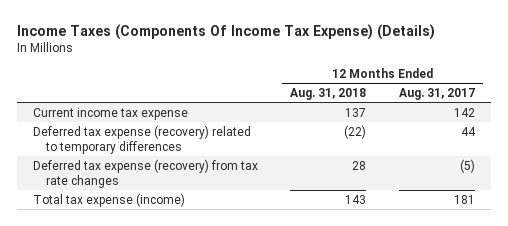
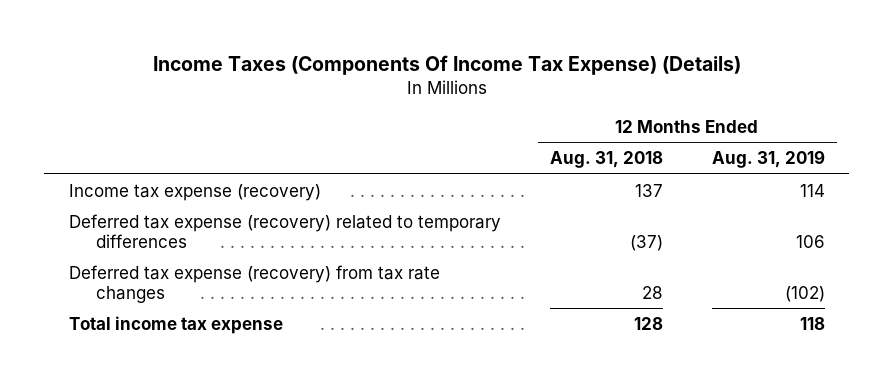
- | 12 Months Ended Aug. 31, 2018 | 12 Months Ended Aug. 31, 2017
+ | 12 Months Ended Aug. 31, 2018 | 12 Months Ended Aug. 31, 2019
- Current income tax expense | 137 | 142
- Deferred tax expense (recovery) related to temporary differences | (22) | 44
+ Income tax expense (recovery) | 137 | 114
+ Deferred tax expense (recovery) related to temporary differences | (37) | 106
- Total tax expense (income) | 143 | 181
+ Total income tax expense | 128 | 118

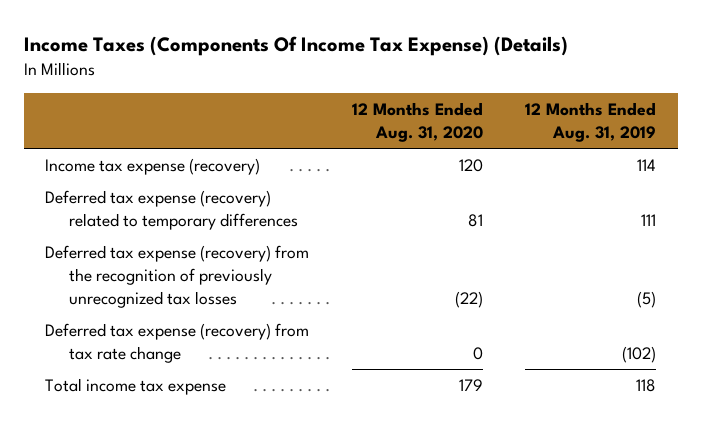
- | 12 Months Ended Aug. 31, 2018 | 12 Months Ended Aug. 31, 2019
+ | 12 Months Ended Aug. 31, 2020 | 12 Months Ended Aug. 31, 2019
- Deferred tax expense (recovery) related to temporary differences | (37) | 106
- Deferred tax expense (recovery) from tax rate changes | 28 | (102)
+ Deferred tax expense (recovery) related to temporary differences | 81 | 111
+ Deferred tax expense (recovery) from the recognition of previously unrecognized tax losses | (22) | (5)
+ Deferred tax expense (recovery) from tax rate change | 0 | (102)

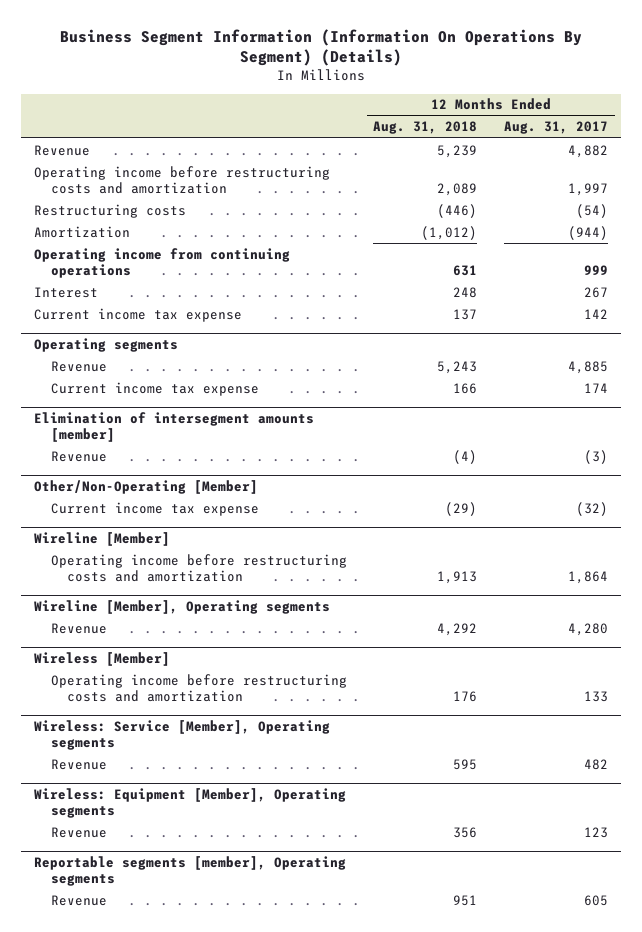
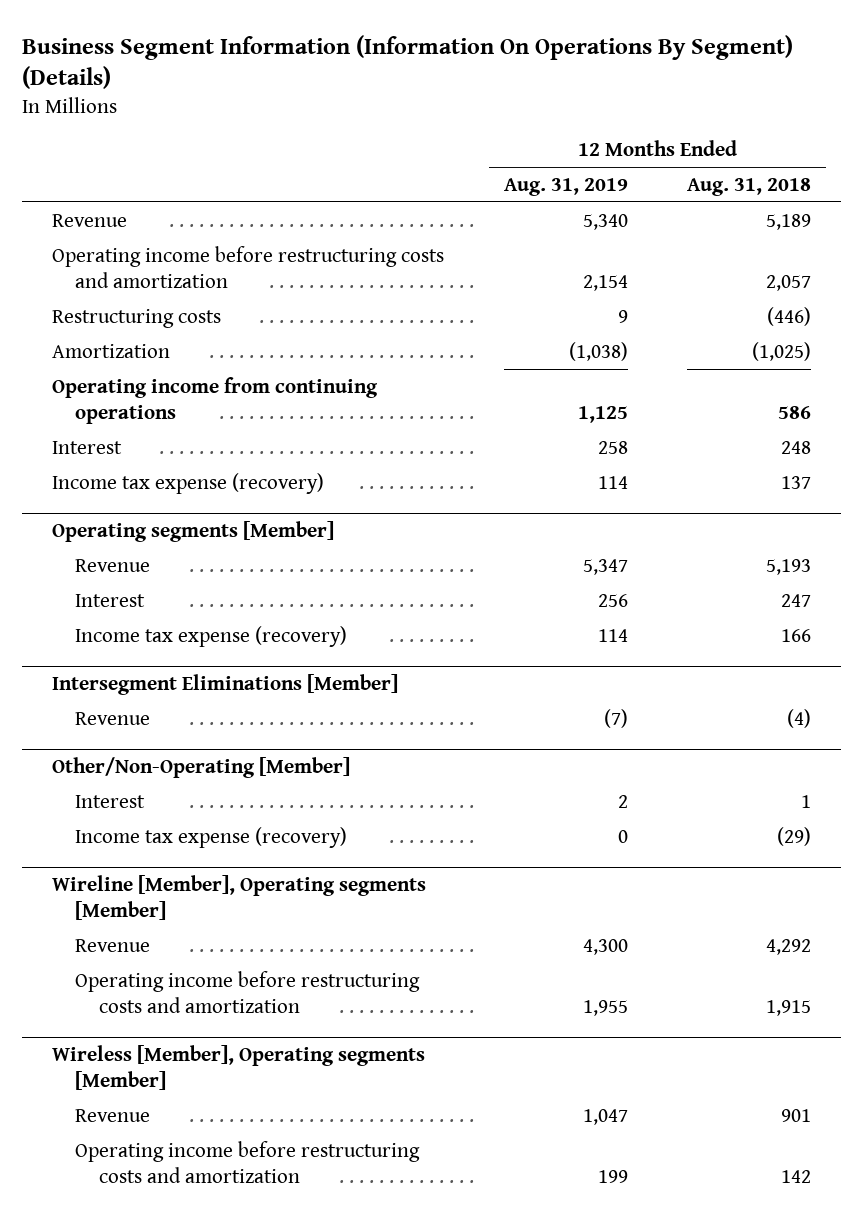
- | 12 Months Ended Aug. 31, 2018 | 12 Months Ended Aug. 31, 2017
+ | 12 Months Ended Aug. 31, 2019 | 12 Months Ended Aug. 31, 2018
- Revenue | 5,239 | 4,882
- Operating income before restructuring costs and amortization | 2,089 | 1,997
+ Revenue | 5,340 | 5,189
+ Operating income before restructuring costs and amortization | 2,154 | 2,057
- Amortization | (1,012) | (944)
- Operating income from continuing operations | 631 | 999
+ Amortization | (1,038) | (1,025)
+ Operating income from continuing operations | 1,125 | 586
- Current income tax expense | 137 | 142
- Operating segments
- Revenue | 5,243 | 4,885
- Current income tax expense | 166 | 174
- Elimination of intersegment amounts [member]
+ Income tax expense (recovery) | 114 | 137
+ Operating segments [Member]
+ Revenue | 5,347 | 5,193
+ Interest | 256 | 247
+ Income tax expense (recovery) | 114 | 166
+ Intersegment Eliminations [Member]
@ Other/Non-Operating [Member]
- Current income tax expense | (29) | (32)
- Wireline [Member]
- Operating income before restructuring costs and amortization | 1,913 | 1,864
- Wireline [Member], Operating segments
@ Other/Non-Operating [Member]
+ Interest | 2 | 1
+ Income tax expense (recovery) | 0 | (29)
+ Wireline [Member], Operating segments [Member]
- Wireless [Member]
- Operating income before restructuring costs and amortization | 176 | 133
- Wireless: Service [Member], Operating segments
- Revenue | 595 | 482
- Wireless: Equipment [Member], Operating segments
- Revenue | 356 | 123
- Reportable segments [member], Operating segments
- Revenue | 951 | 605
+ Operating income before restructuring costs and amortization | 1,955 | 1,915
+ Wireless [Member], Operating segments [Member]
+ Revenue | 1,047 | 901
+ Operating income before restructuring costs and amortization | 199 | 142

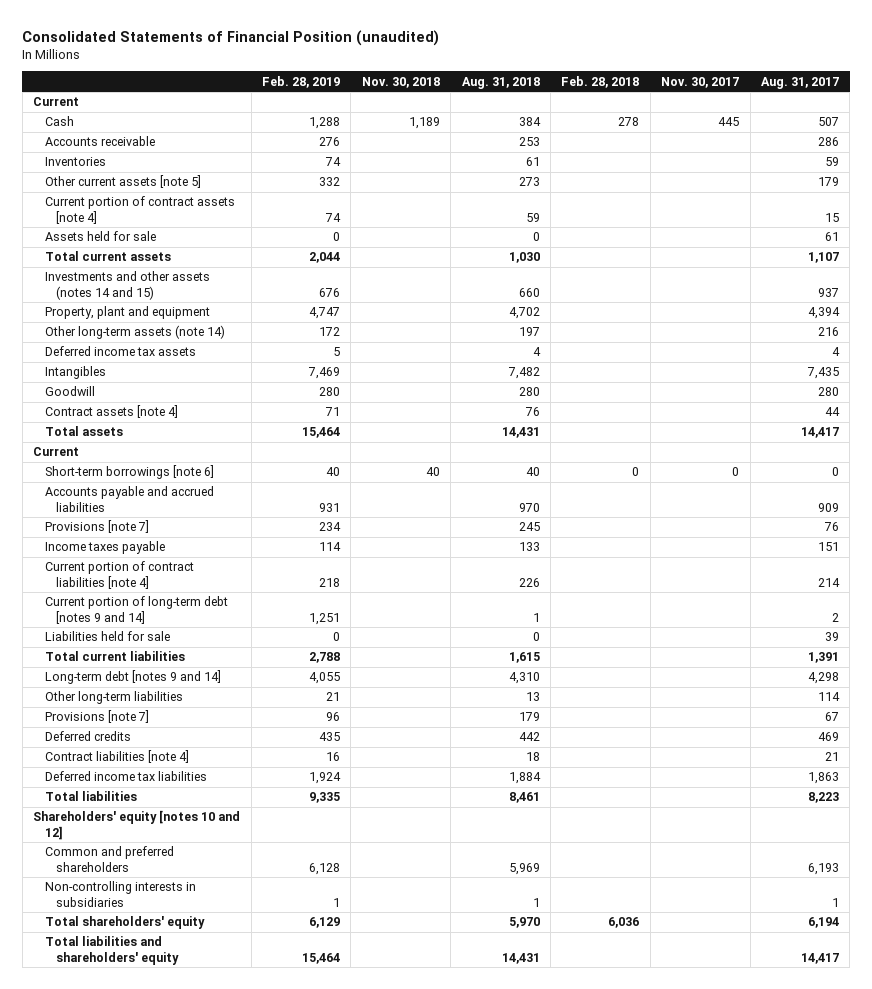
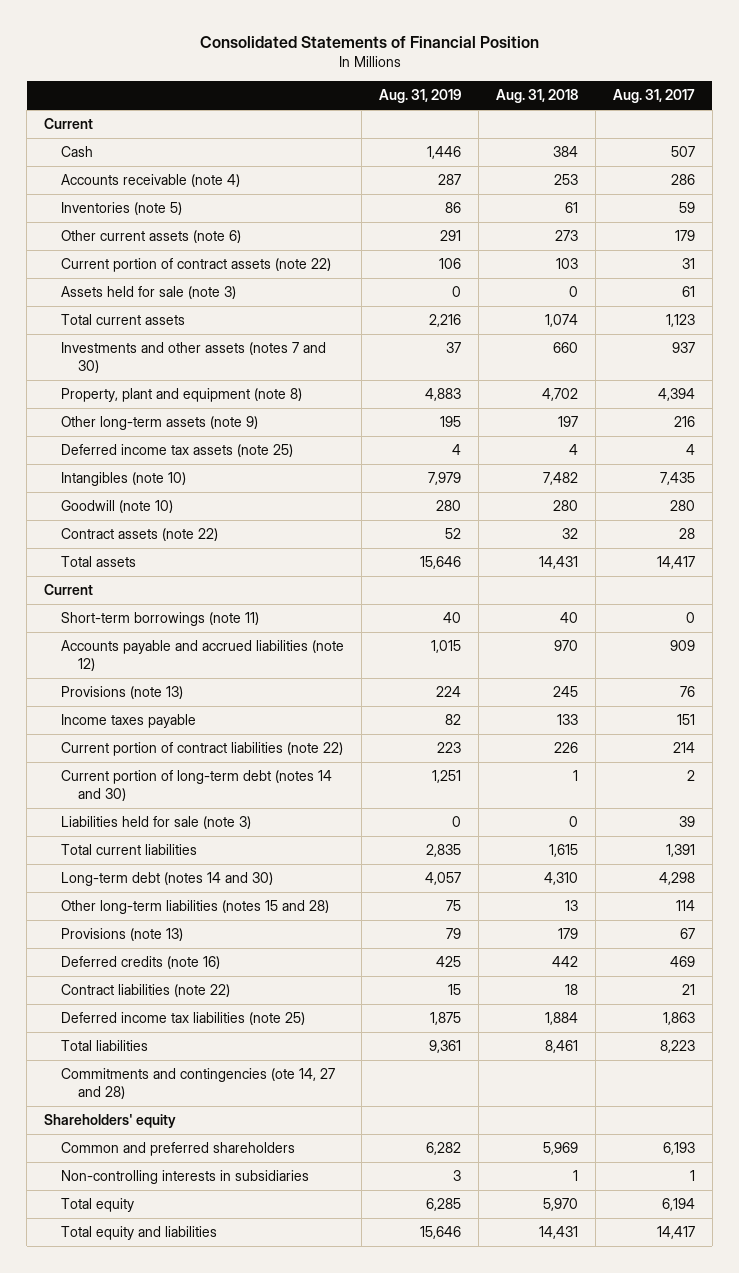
- Consolidated Statements of Financial Position (unaudited)
+ Consolidated Statements of Financial Position
- | Feb. 28, 2019 | Nov. 30, 2018 | Aug. 31, 2018 | Feb. 28, 2018 | Nov. 30, 2017 | Aug. 31, 2017
+ | Aug. 31, 2019 | Aug. 31, 2018 | Aug. 31, 2017
- Accounts receivable | 276 | | 253 | | | 286
- Inventories | 74 | | 61 | | | 59
- Other current assets [note 5] | 332 | | 273 | | | 179
- Current portion of contract assets [note 4] | 74 | | 59 | | | 15
- Assets held for sale | 0 | | 0 | | | 61
- Total current assets | 2,044 | | 1,030 | | | 1,107
- Investments and other assets (notes 14 and 15) | 676 | | 660 | | | 937
- Property, plant and equipment | 4,747 | | 4,702 | | | 4,394
- Other long-term assets (note 14) | 172 | | 197 | | | 216
- Deferred income tax assets | 5 | | 4 | | | 4
- Intangibles | 7,469 | | 7,482 | | | 7,435
- Goodwill | 280 | | 280 | | | 280
- Contract assets [note 4] | 71 | | 76 | | | 44
+ Accounts receivable (note 4) | 287 | 253 | 286
+ Inventories (note 5) | 86 | 61 | 59
+ Other current assets (note 6) | 291 | 273 | 179
+ Current portion of contract assets (note 22) | 106 | 103 | 31
+ Assets held for sale (note 3) | 0 | 0 | 61
+ Total current assets | 2,216 | 1,074 | 1,123
+ Investments and other assets (notes 7 and 30) | 37 | 660 | 937
+ Property, plant and equipment (note 8) | 4,883 | 4,702 | 4,394
+ Other long-term assets (note 9) | 195 | 197 | 216
+ Deferred income tax assets (note 25) | 4 | 4 | 4
+ Intangibles (note 10) | 7,979 | 7,482 | 7,435
+ Goodwill (note 10) | 280 | 280 | 280
+ Contract assets (note 22) | 52 | 32 | 28
- Short-term borrowings [note 6] | 40 | 40 | 40 | 0 | 0 | 0
- Accounts payable and accrued liabilities | 931 | | 970 | | | 909
- Provisions [note 7] | 234 | | 245 | | | 76
+ Short-term borrowings (note 11) | 40 | 40 | 0
+ Accounts payable and accrued liabilities (note 12) | 1,015 | 970 | 909
+ Provisions (note 13) | 224 | 245 | 76
- Current portion of contract liabilities [note 4] | 218 | | 226 | | | 214
- Current portion of long-term debt [notes 9 and 14] | 1,251 | | 1 | | | 2
- Liabilities held for sale | 0 | | 0 | | | 39
+ Current portion of contract liabilities (note 22) | 223 | 226 | 214
+ Current portion of long-term debt (notes 14 and 30) | 1,251 | 1 | 2
+ Liabilities held for sale (note 3) | 0 | 0 | 39
- Long-term debt [notes 9 and 14] | 4,055 | | 4,310 | | | 4,298
- Other long-term liabilities | 21 | | 13 | | | 114
- Provisions [note 7] | 96 | | 179 | | | 67
- Deferred credits | 435 | | 442 | | | 469
- Contract liabilities [note 4] | 16 | | 18 | | | 21
- Deferred income tax liabilities | 1,924 | | 1,884 | | | 1,863
+ Long-term debt (notes 14 and 30) | 4,057 | 4,310 | 4,298
+ Other long-term liabilities (notes 15 and 28) | 75 | 13 | 114
+ Provisions (note 13) | 79 | 179 | 67
+ Deferred credits (note 16) | 425 | 442 | 469
+ Contract liabilities (note 22) | 15 | 18 | 21
+ Deferred income tax liabilities (note 25) | 1,875 | 1,884 | 1,863
- Shareholders' equity [notes 10 and 12]
+ Commitments and contingencies (ote 14, 27 and 28)
+ Shareholders' equity
- Total shareholders' equity | 6,129 | | 5,970 | 6,036 | | 6,194
- Total liabilities and shareholders' equity | 15,464 | | 14,431 | | | 14,417
+ Total equity | 6,285 | 5,970 | 6,194
+ Total equity and liabilities | 15,646 | 14,431 | 14,417

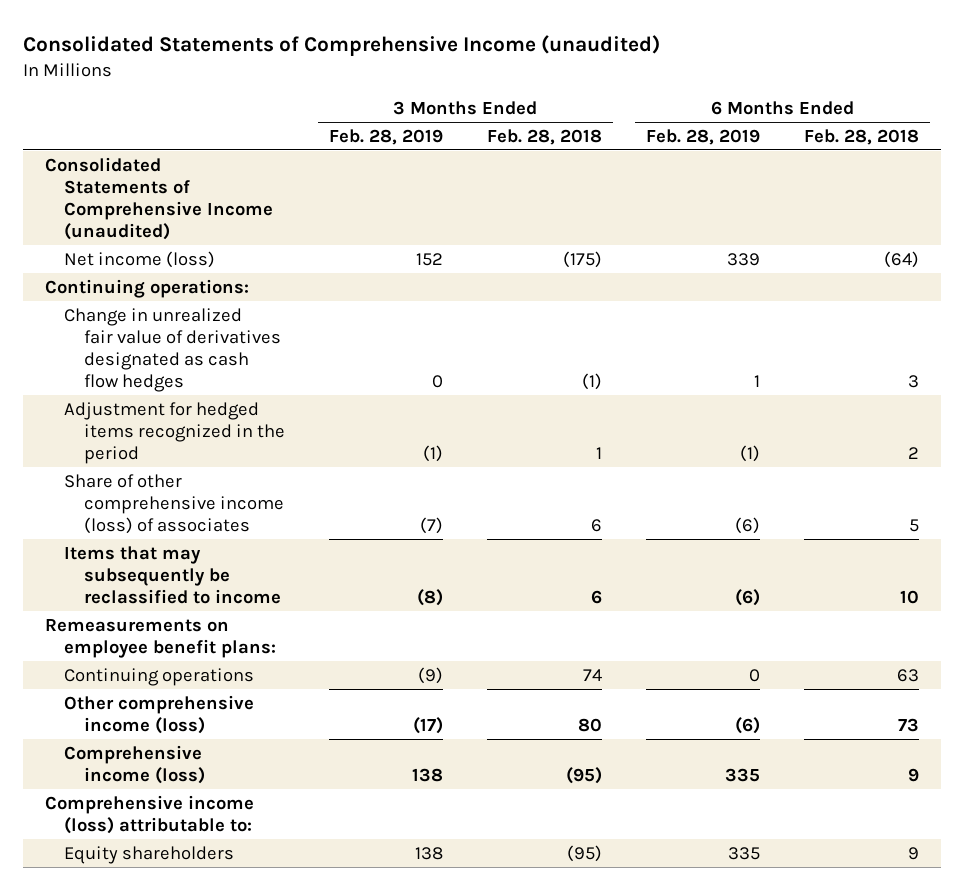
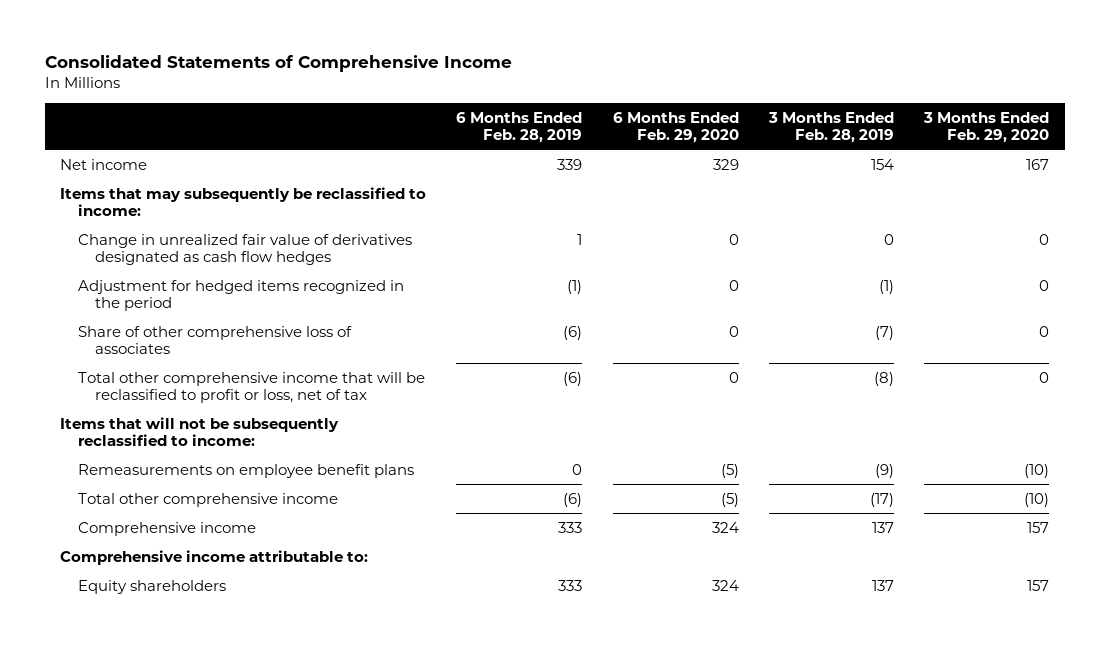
- Consolidated Statements of Comprehensive Income (unaudited)
+ Consolidated Statements of Comprehensive Income
- | 3 Months Ended Feb. 28, 2019 | 3 Months Ended Feb. 28, 2018 | 6 Months Ended Feb. 28, 2019 | 6 Months Ended Feb. 28, 2018
+ | 6 Months Ended Feb. 28, 2019 | 6 Months Ended Feb. 29, 2020 | 3 Months Ended Feb. 28, 2019 | 3 Months Ended Feb. 29, 2020
- Consolidated Statements of Comprehensive Income (unaudited)
- Net income (loss) | 152 | (175) | 339 | (64)
- Continuing operations:
+ Net income | 339 | 329 | 154 | 167
+ Items that may subsequently be reclassified to income:
- Share of other comprehensive income (loss) of associates | (7) | 6 | (6) | 5
- Items that may subsequently be reclassified to income | (8) | 6 | (6) | 10
- Remeasurements on employee benefit plans:
- Continuing operations | (9) | 74 | 0 | 63
- Other comprehensive income (loss) | (17) | 80 | (6) | 73
- Comprehensive income (loss) | 138 | (95) | 335 | 9
- Comprehensive income (loss) attributable to:
- Equity shareholders | 138 | (95) | 335 | 9
+ Share of other comprehensive loss of associates | (6) | 0 | (7) | 0
+ Total other comprehensive income that will be reclassified to profit or loss, net of tax | (6) | 0 | (8) | 0
+ Items that will not be subsequently reclassified to income:
+ Remeasurements on employee benefit plans | 0 | (5) | (9) | (10)
+ Total other comprehensive income | (6) | (5) | (17) | (10)
+ Comprehensive income | 333 | 324 | 137 | 157
+ Comprehensive income attributable to:
+ Equity shareholders | 333 | 324 | 137 | 157

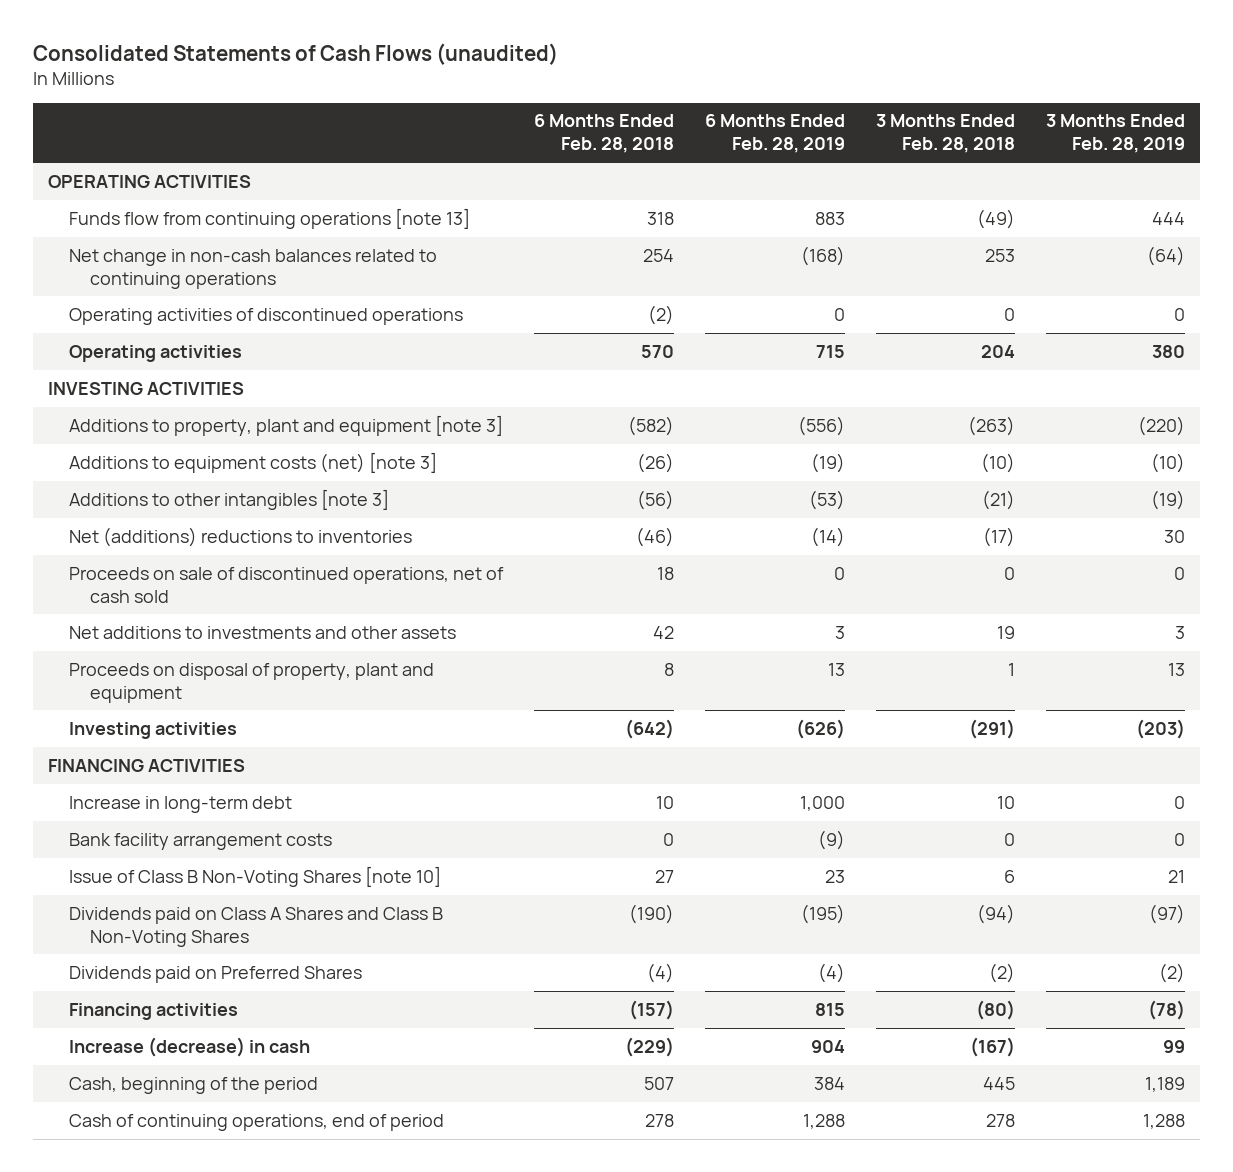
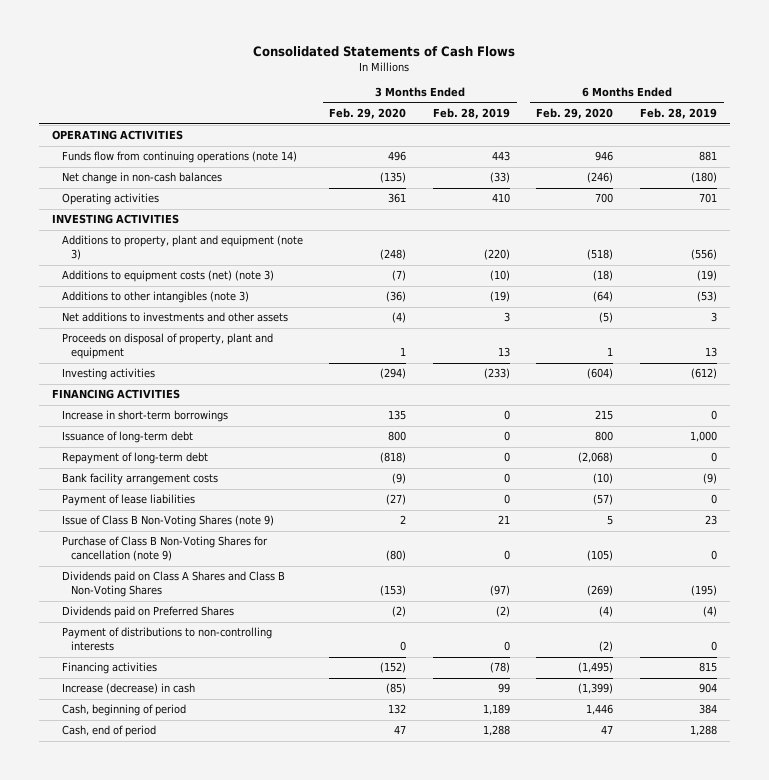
- Consolidated Statements of Cash Flows (unaudited)
+ Consolidated Statements of Cash Flows
- | 6 Months Ended Feb. 28, 2018 | 6 Months Ended Feb. 28, 2019 | 3 Months Ended Feb. 28, 2018 | 3 Months Ended Feb. 28, 2019
+ | 3 Months Ended Feb. 29, 2020 | 3 Months Ended Feb. 28, 2019 | 6 Months Ended Feb. 29, 2020 | 6 Months Ended Feb. 28, 2019
- Funds flow from continuing operations [note 13] | 318 | 883 | (49) | 444
- Net change in non-cash balances related to continuing operations | 254 | (168) | 253 | (64)
- Operating activities of discontinued operations | (2) | 0 | 0 | 0
- Operating activities | 570 | 715 | 204 | 380
+ Funds flow from continuing operations (note 14) | 496 | 443 | 946 | 881
+ Net change in non-cash balances | (135) | (33) | (246) | (180)
+ Operating activities | 361 | 410 | 700 | 701
- Additions to property, plant and equipment [note 3] | (582) | (556) | (263) | (220)
- Additions to equipment costs (net) [note 3] | (26) | (19) | (10) | (10)
- Additions to other intangibles [note 3] | (56) | (53) | (21) | (19)
- Net (additions) reductions to inventories | (46) | (14) | (17) | 30
- Proceeds on sale of discontinued operations, net of cash sold | 18 | 0 | 0 | 0
+ Additions to property, plant and equipment (note 3) | (248) | (220) | (518) | (556)
+ Additions to equipment costs (net) (note 3) | (7) | (10) | (18) | (19)
+ Additions to other intangibles (note 3) | (36) | (19) | (64) | (53)
- Investing activities | (642) | (626) | (291) | (203)
+ Investing activities | (294) | (233) | (604) | (612)
- Increase in long-term debt | 10 | 1,000 | 10 | 0
+ Increase in short-term borrowings | 135 | 0 | 215 | 0
+ Issuance of long-term debt | 800 | 0 | 800 | 1,000
+ Repayment of long-term debt | (818) | 0 | (2,068) | 0
- Issue of Class B Non-Voting Shares [note 10] | 27 | 23 | 6 | 21
+ Payment of lease liabilities | (27) | 0 | (57) | 0
+ Issue of Class B Non-Voting Shares (note 9) | 2 | 21 | 5 | 23
+ Purchase of Class B Non-Voting Shares for cancellation (note 9) | (80) | 0 | (105) | 0
+ Payment of distributions to non-controlling interests | 0 | 0 | (2) | 0
- Cash, beginning of the period | 507 | 384 | 445 | 1,189
- Cash of continuing operations, end of period | 278 | 1,288 | 278 | 1,288
+ Cash, beginning of period | 132 | 1,189 | 1,446 | 384
+ Cash, end of period | 47 | 1,288 | 47 | 1,288

